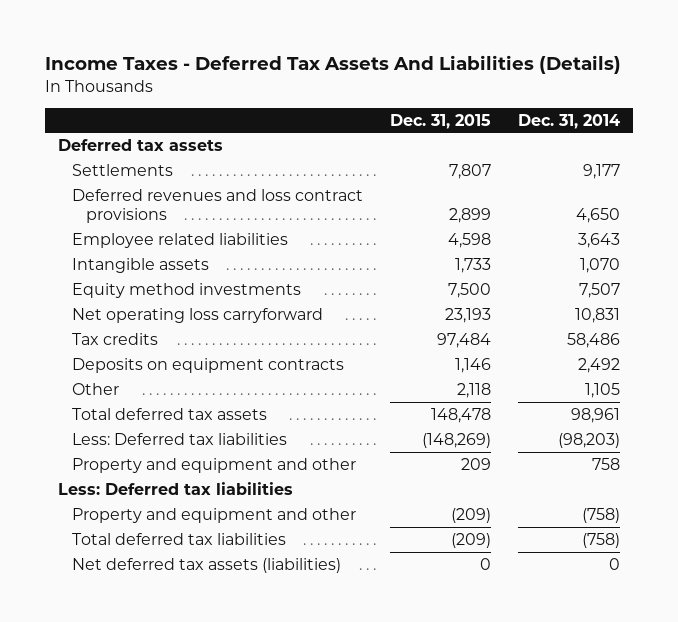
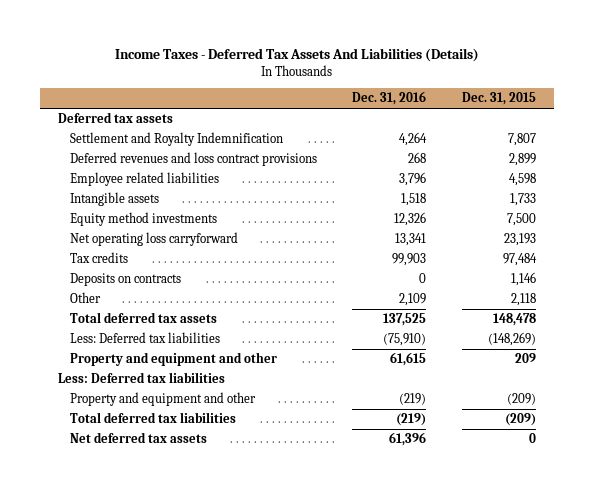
- | Dec. 31, 2015 | Dec. 31, 2014
+ | Dec. 31, 2016 | Dec. 31, 2015
- Settlements | 7,807 | 9,177
+ Settlement and Royalty Indemnification | 4,264 | 7,807
- Deposits on equipment contracts | 1,146 | 2,492
+ Deposits on contracts | 0 | 1,146
- Net deferred tax assets (liabilities) | 0 | 0
+ Net deferred tax assets | 61,396 | 0

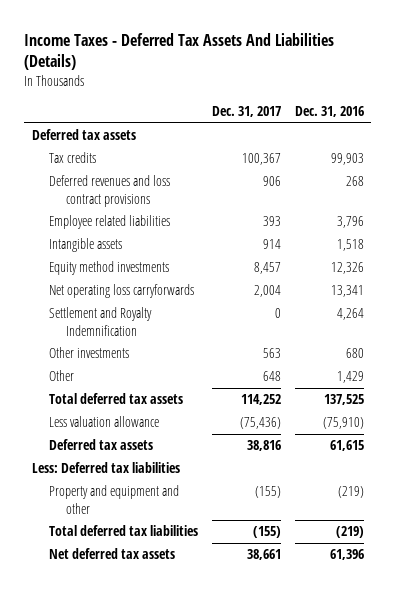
- | Dec. 31, 2016 | Dec. 31, 2015
+ | Dec. 31, 2017 | Dec. 31, 2016
moved up: Tax credits | 100,367 | 99,903
- Net operating loss carryforward | 13,341 | 23,193
- Deposits on contracts | 0 | 1,146
- Other | 2,109 | 2,118
+ Net operating loss carryforwards | 2,004 | 13,341
moved down: Settlement and Royalty Indemnification | 0 | 4,264
+ Other investments | 563 | 680
+ Other | 648 | 1,429
- Less: Deferred tax liabilities | (75,910) | (148,269)
- Property and equipment and other | 61,615 | 209
+ Less valuation allowance | (75,436) | (75,910)
+ Deferred tax assets | 38,816 | 61,615

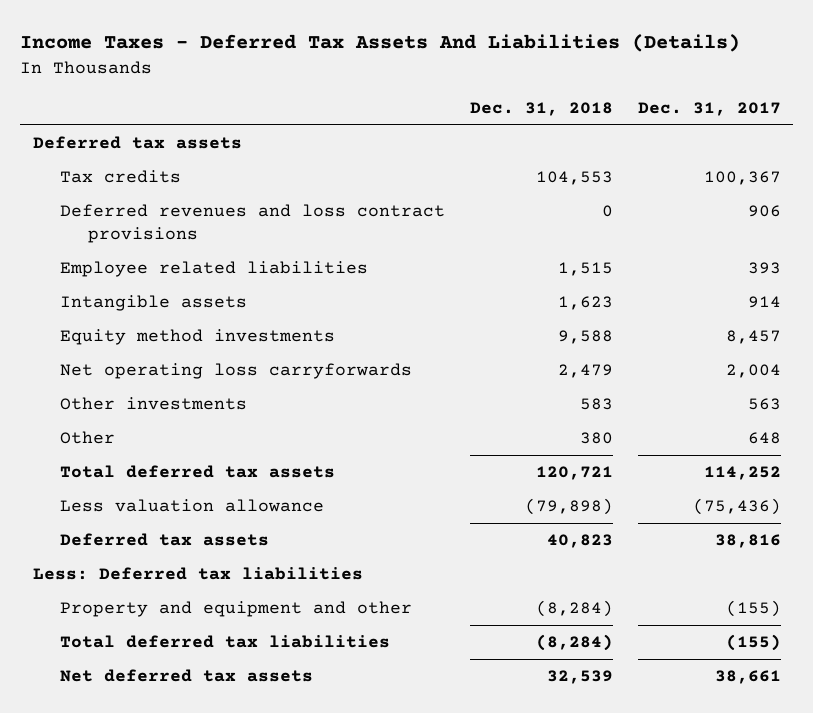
- | Dec. 31, 2017 | Dec. 31, 2016
+ | Dec. 31, 2018 | Dec. 31, 2017
- Settlement and Royalty Indemnification | 0 | 4,264

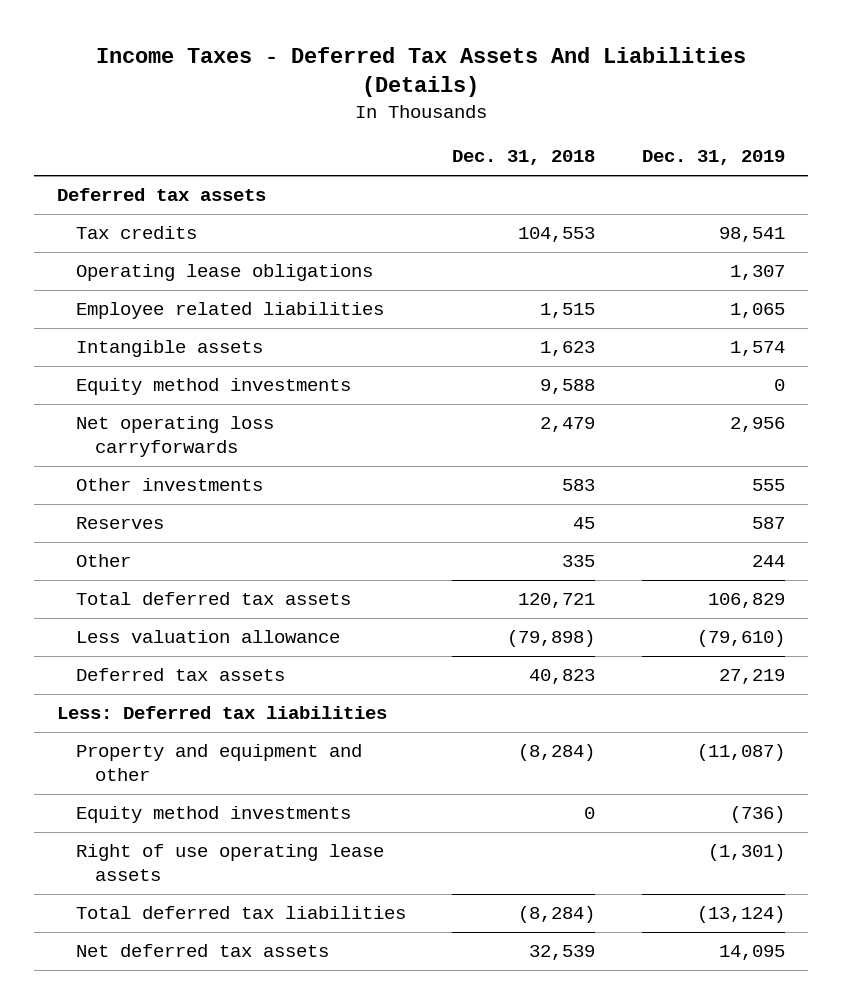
- | Dec. 31, 2018 | Dec. 31, 2017
+ | Dec. 31, 2018 | Dec. 31, 2019
- Deferred revenues and loss contract provisions | 0 | 906
+ Operating lease obligations | | 1,307
- Other | 380 | 648
+ Reserves | 45 | 587
+ Other | 335 | 244
+ Equity method investments | 0 | (736)
+ Right of use operating lease assets | | (1,301)

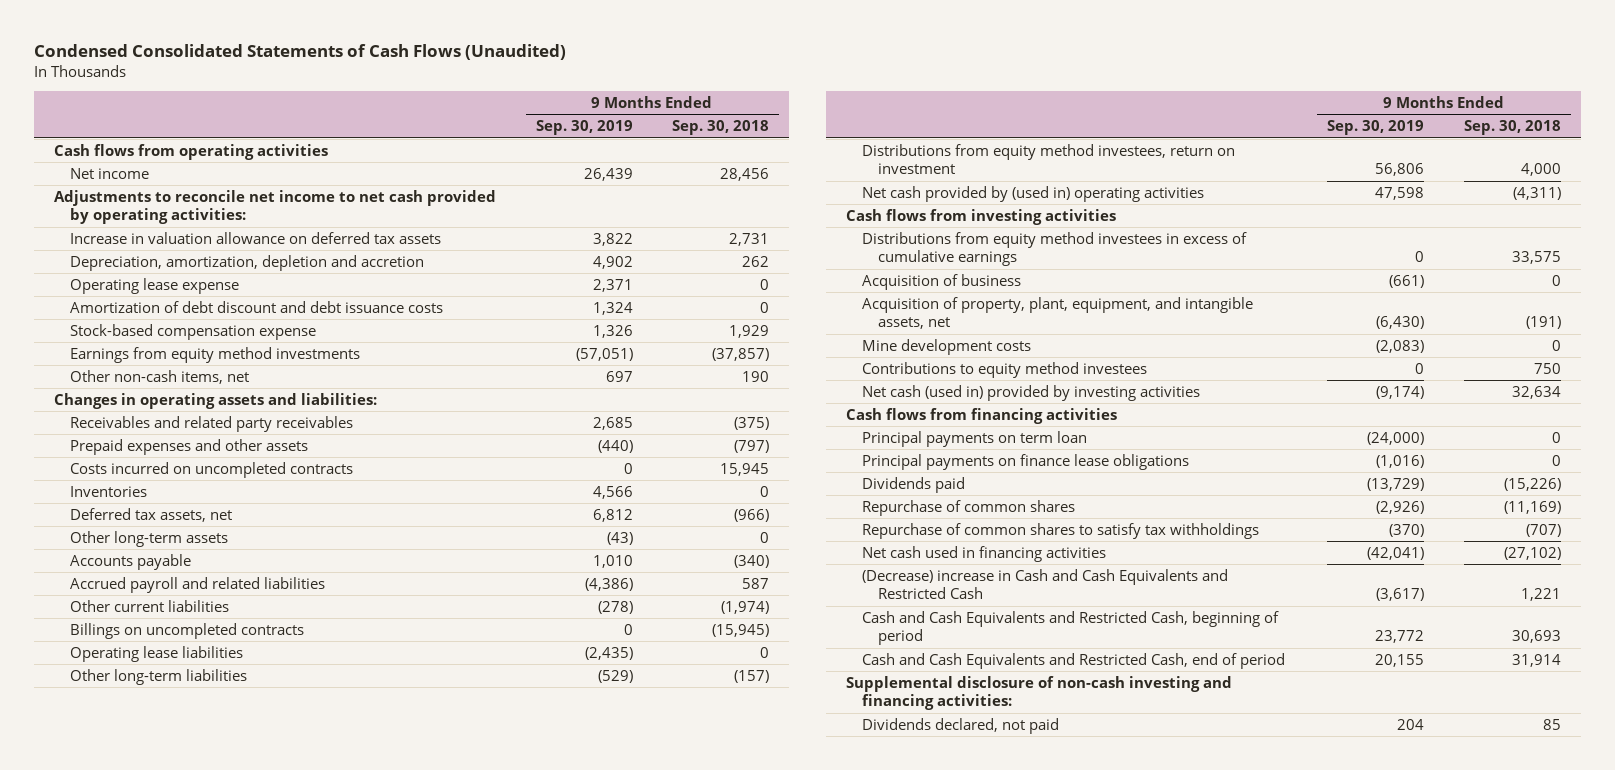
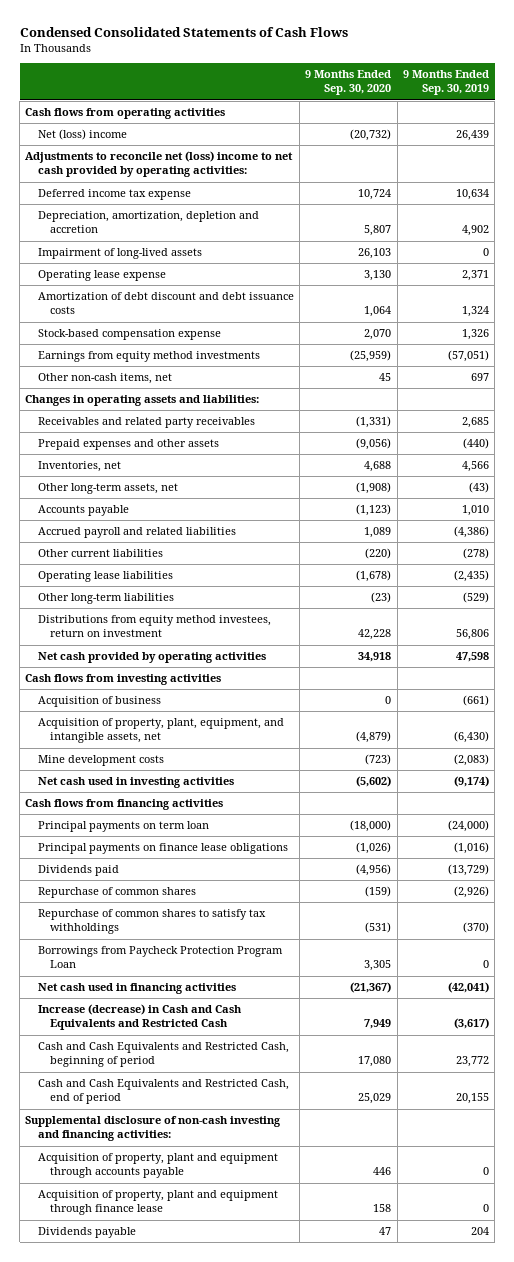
- Condensed Consolidated Statements of Cash Flows (Unaudited)
+ Condensed Consolidated Statements of Cash Flows
- | 9 Months Ended Sep. 30, 2019 | 9 Months Ended Sep. 30, 2018
+ | 9 Months Ended Sep. 30, 2020 | 9 Months Ended Sep. 30, 2019
- Net income | 26,439 | 28,456
- Adjustments to reconcile net income to net cash provided by operating activities:
- Increase in valuation allowance on deferred tax assets | 3,822 | 2,731
+ Net (loss) income | (20,732) | 26,439
+ Adjustments to reconcile net (loss) income to net cash provided by operating activities:
+ Deferred income tax expense | 10,724 | 10,634
+ Impairment of long-lived assets | 26,103 | 0
- Costs incurred on uncompleted contracts | 0 | 15,945
- Inventories | 4,566 | 0
- Deferred tax assets, net | 6,812 | (966)
- Other long-term assets | (43) | 0
+ Inventories, net | 4,688 | 4,566
+ Other long-term assets, net | (1,908) | (43)
- Billings on uncompleted contracts | 0 | (15,945)
- Net cash provided by (used in) operating activities | 47,598 | (4,311)
+ Net cash provided by operating activities | 34,918 | 47,598
- Distributions from equity method investees in excess of cumulative earnings | 0 | 33,575
- Contributions to equity method investees | 0 | 750
- Net cash (used in) provided by investing activities | (9,174) | 32,634
+ Net cash used in investing activities | (5,602) | (9,174)
+ Borrowings from Paycheck Protection Program Loan | 3,305 | 0
- (Decrease) increase in Cash and Cash Equivalents and Restricted Cash | (3,617) | 1,221
+ Increase (decrease) in Cash and Cash Equivalents and Restricted Cash | 7,949 | (3,617)
- Dividends declared, not paid | 204 | 85
+ Acquisition of property, plant and equipment through accounts payable | 446 | 0
+ Acquisition of property, plant and equipment through finance lease | 158 | 0
+ Dividends payable | 47 | 204

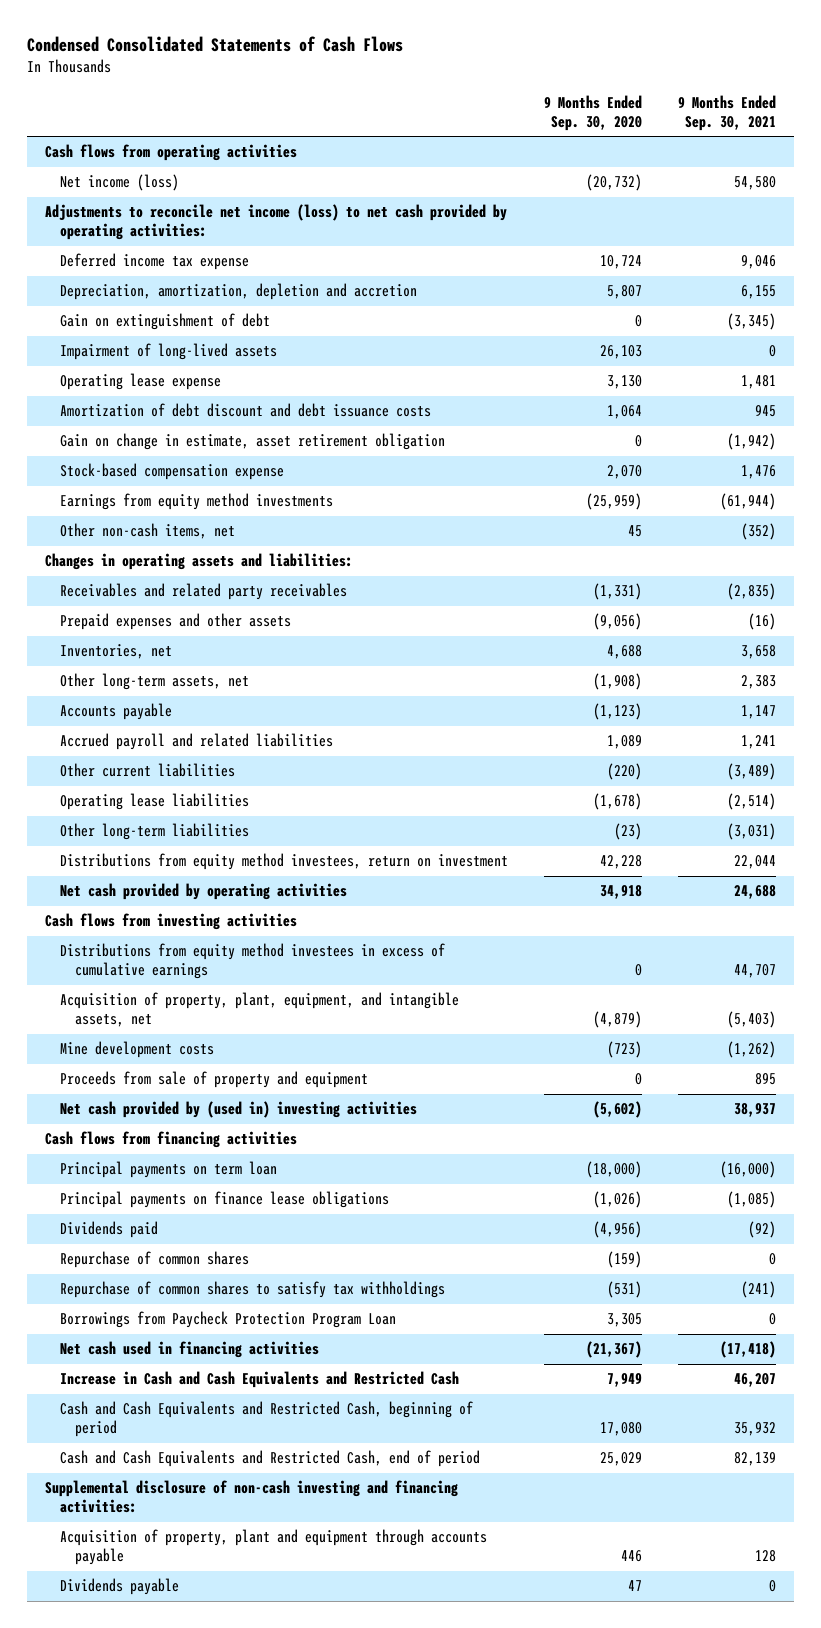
- | 9 Months Ended Sep. 30, 2020 | 9 Months Ended Sep. 30, 2019
+ | 9 Months Ended Sep. 30, 2020 | 9 Months Ended Sep. 30, 2021
- Net (loss) income | (20,732) | 26,439
- Adjustments to reconcile net (loss) income to net cash provided by operating activities:
+ Net income (loss) | (20,732) | 54,580
+ Adjustments to reconcile net income (loss) to net cash provided by operating activities:
+ Gain on extinguishment of debt | 0 | (3,345)
+ Gain on change in estimate, asset retirement obligation | 0 | (1,942)
- Acquisition of business | 0 | (661)
+ Distributions from equity method investees in excess of cumulative earnings | 0 | 44,707
- Net cash used in investing activities | (5,602) | (9,174)
+ Proceeds from sale of property and equipment | 0 | 895
+ Net cash provided by (used in) investing activities | (5,602) | 38,937
- Increase (decrease) in Cash and Cash Equivalents and Restricted Cash | 7,949 | (3,617)
+ Increase in Cash and Cash Equivalents and Restricted Cash | 7,949 | 46,207
- Acquisition of property, plant and equipment through finance lease | 158 | 0

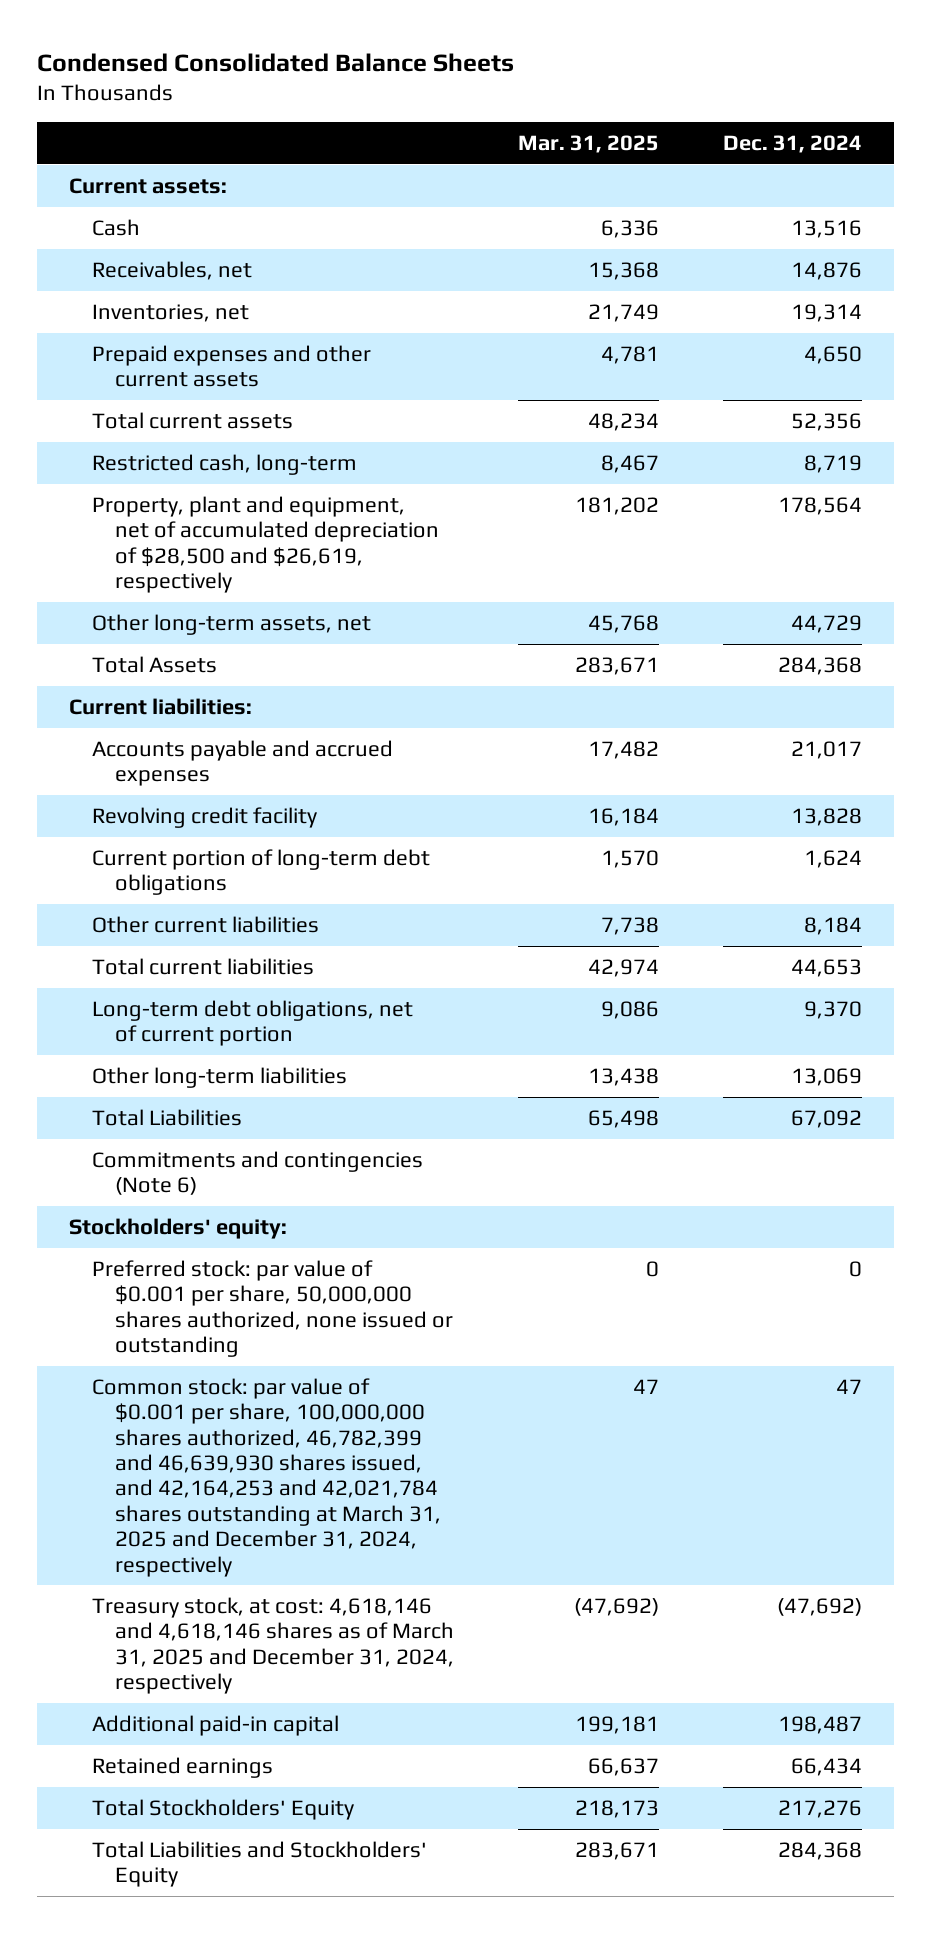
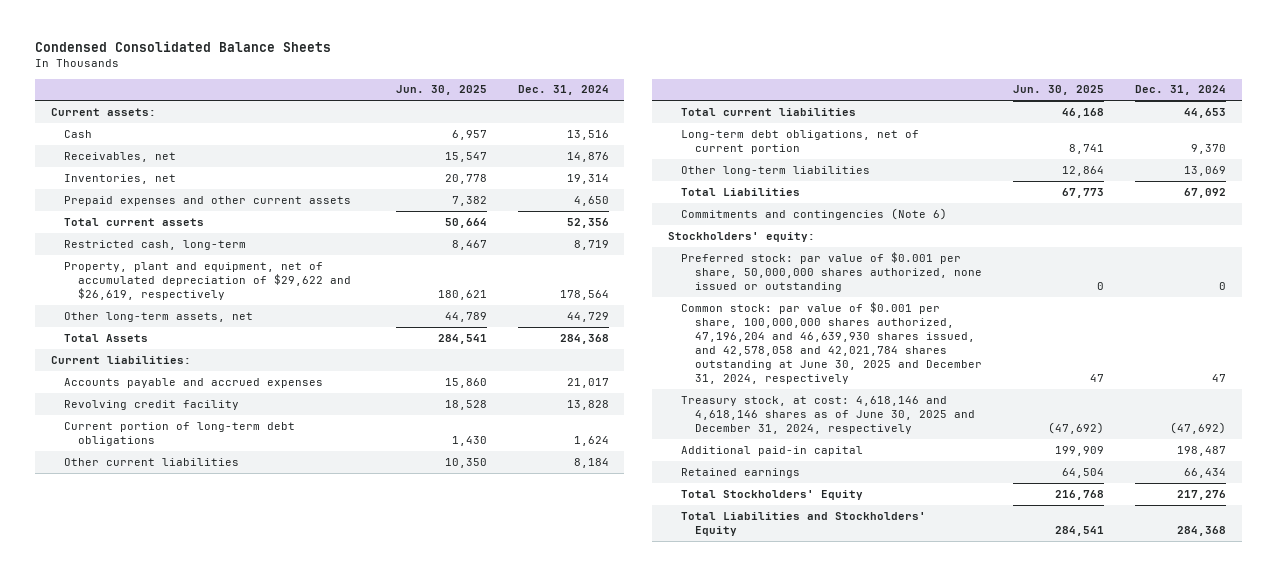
- | Mar. 31, 2025 | Dec. 31, 2024
+ | Jun. 30, 2025 | Dec. 31, 2024
- Property, plant and equipment, net of accumulated depreciation of $28,500 and $26,619, respectively | 181,202 | 178,564
+ Property, plant and equipment, net of accumulated depreciation of $29,622 and $26,619, respectively | 180,621 | 178,564
- Common stock: par value of $0.001 per share, 100,000,000 shares authorized, 46,782,399 and 46,639,930 shares issued, and 42,164,253 and 42,021,784 shares outstanding at March 31, 2025 and December 31, 2024, respectively | 47 | 47
- Treasury stock, at cost: 4,618,146 and 4,618,146 shares as of March 31, 2025 and December 31, 2024, respectively | (47,692) | (47,692)
+ Common stock: par value of $0.001 per share, 100,000,000 shares authorized, 47,196,204 and 46,639,930 shares issued, and 42,578,058 and 42,021,784 shares outstanding at June 30, 2025 and December 31, 2024, respectively | 47 | 47
+ Treasury stock, at cost: 4,618,146 and 4,618,146 shares as of June 30, 2025 and December 31, 2024, respectively | (47,692) | (47,692)

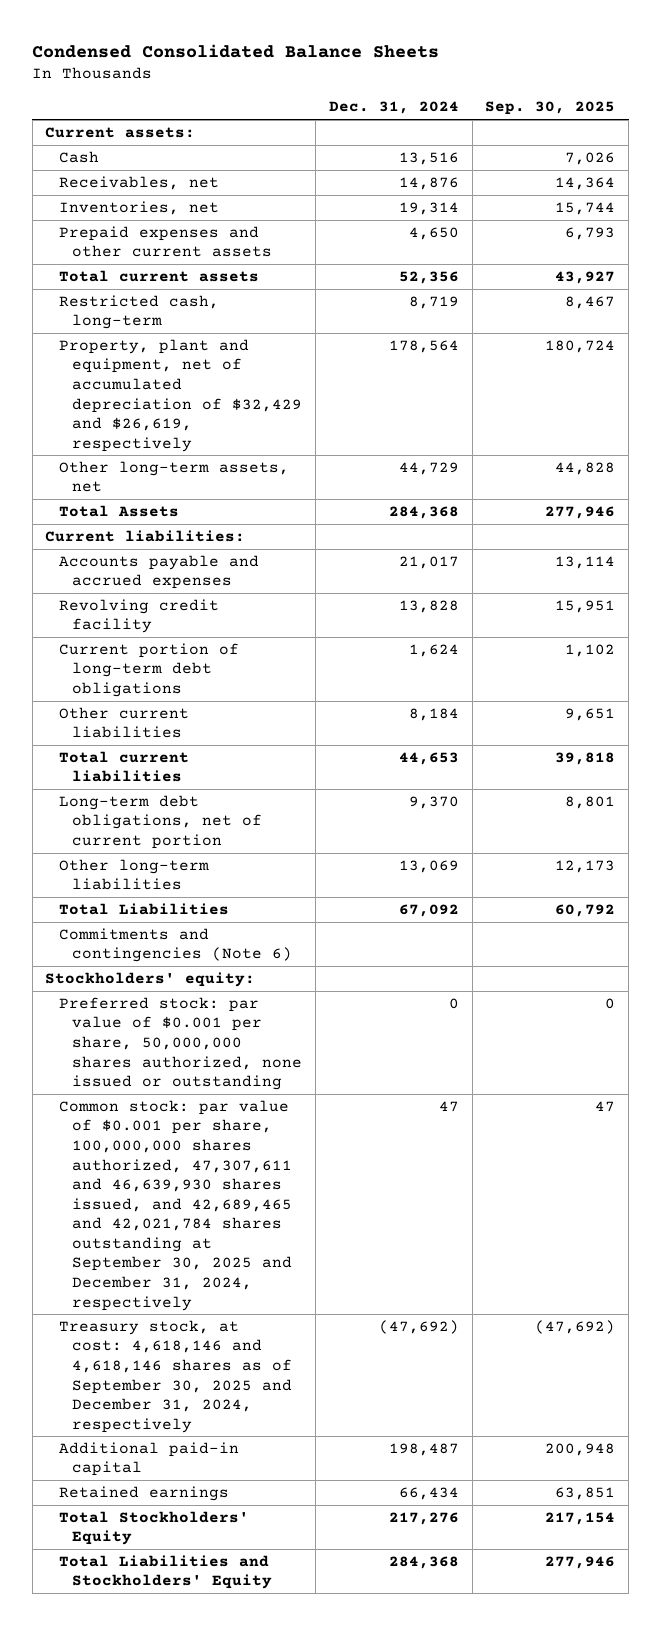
- | Jun. 30, 2025 | Dec. 31, 2024
+ | Dec. 31, 2024 | Sep. 30, 2025
- Property, plant and equipment, net of accumulated depreciation of $29,622 and $26,619, respectively | 180,621 | 178,564
+ Property, plant and equipment, net of accumulated depreciation of $32,429 and $26,619, respectively | 178,564 | 180,724
- Common stock: par value of $0.001 per share, 100,000,000 shares authorized, 47,196,204 and 46,639,930 shares issued, and 42,578,058 and 42,021,784 shares outstanding at June 30, 2025 and December 31, 2024, respectively | 47 | 47
- Treasury stock, at cost: 4,618,146 and 4,618,146 shares as of June 30, 2025 and December 31, 2024, respectively | (47,692) | (47,692)
+ Common stock: par value of $0.001 per share, 100,000,000 shares authorized, 47,307,611 and 46,639,930 shares issued, and 42,689,465 and 42,021,784 shares outstanding at September 30, 2025 and December 31, 2024, respectively | 47 | 47
+ Treasury stock, at cost: 4,618,146 and 4,618,146 shares as of September 30, 2025 and December 31, 2024, respectively | (47,692) | (47,692)

